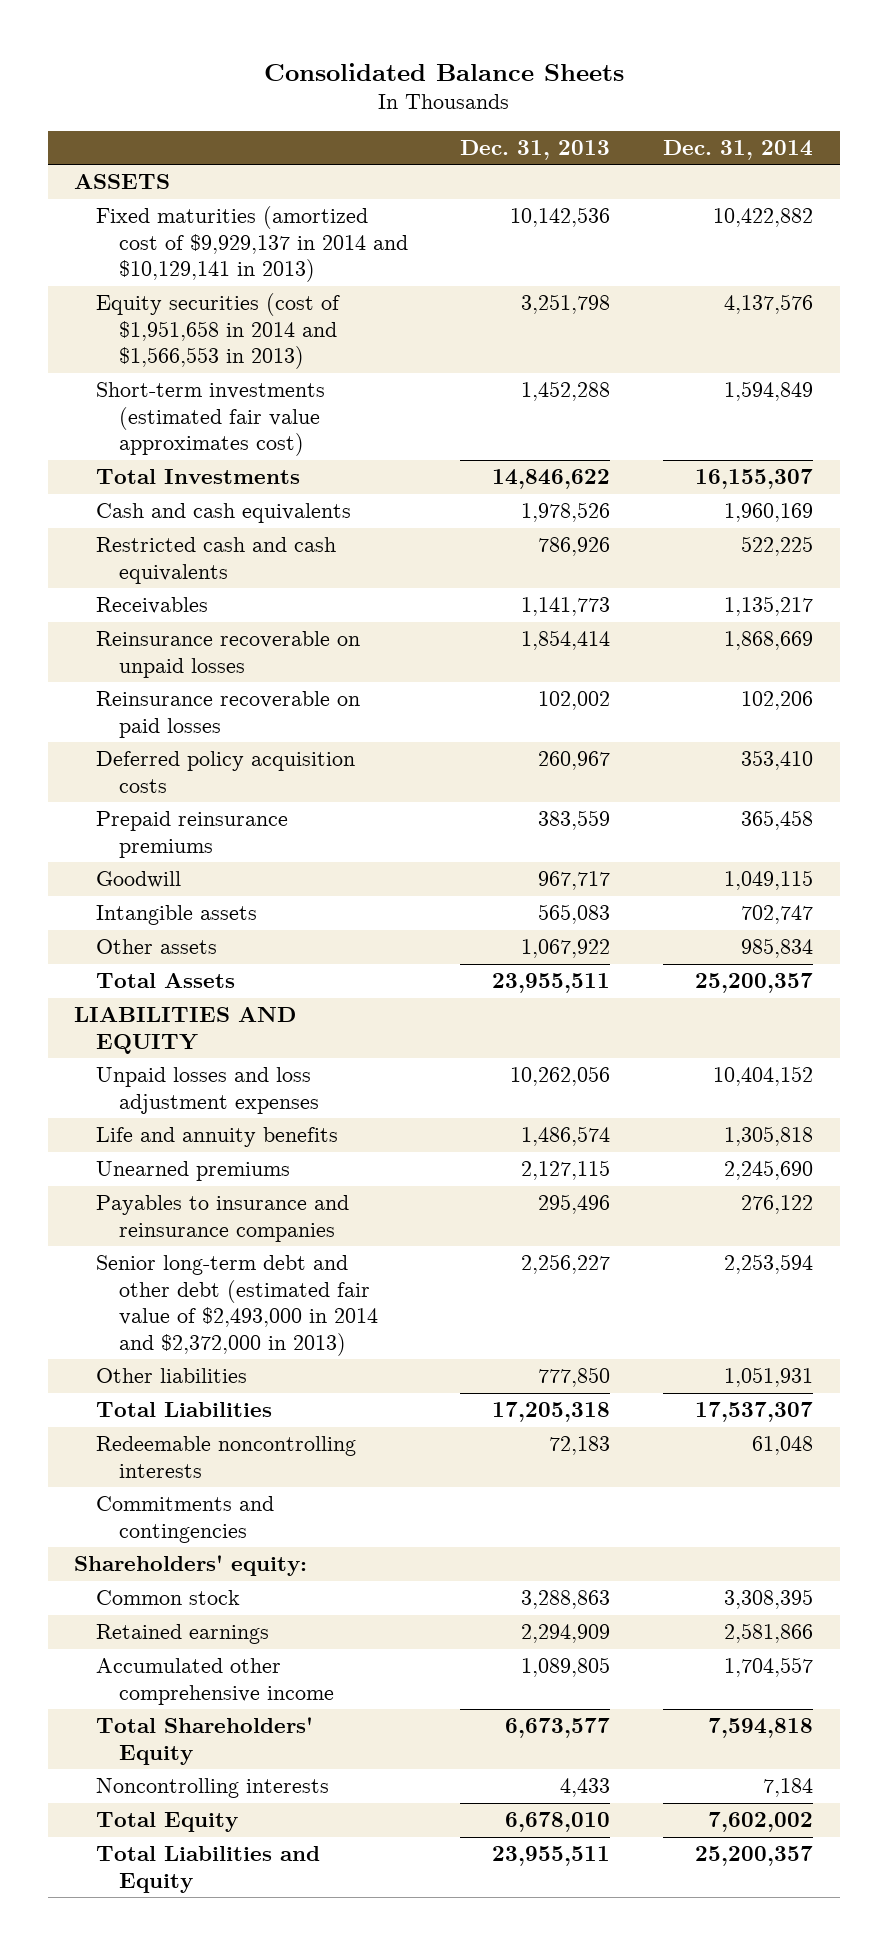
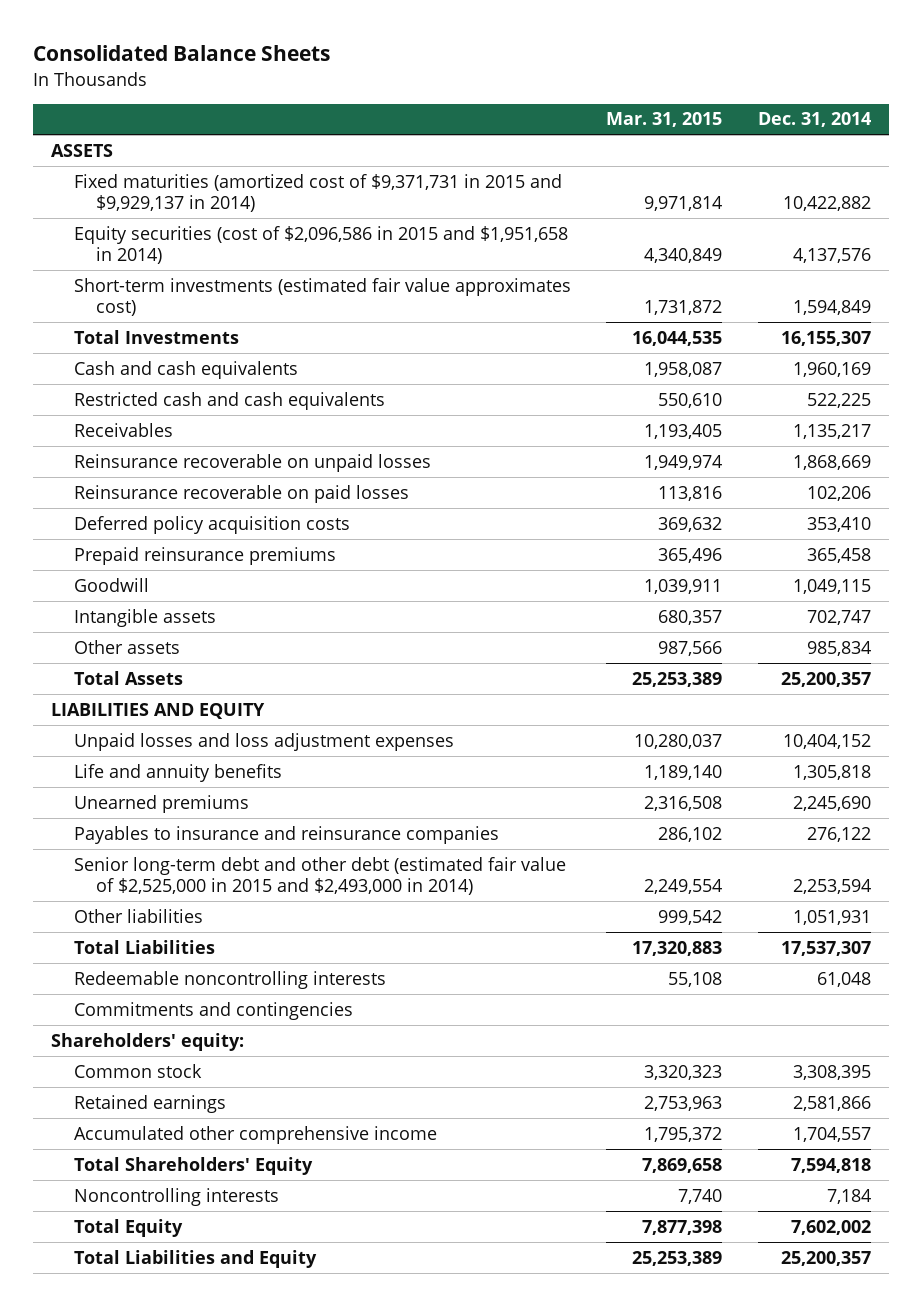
- | Dec. 31, 2013 | Dec. 31, 2014
+ | Mar. 31, 2015 | Dec. 31, 2014
- Fixed maturities (amortized cost of $9,929,137 in 2014 and $10,129,141 in 2013) | 10,142,536 | 10,422,882
- Equity securities (cost of $1,951,658 in 2014 and $1,566,553 in 2013) | 3,251,798 | 4,137,576
+ Fixed maturities (amortized cost of $9,371,731 in 2015 and $9,929,137 in 2014) | 9,971,814 | 10,422,882
+ Equity securities (cost of $2,096,586 in 2015 and $1,951,658 in 2014) | 4,340,849 | 4,137,576
- Senior long-term debt and other debt (estimated fair value of $2,493,000 in 2014 and $2,372,000 in 2013) | 2,256,227 | 2,253,594
+ Senior long-term debt and other debt (estimated fair value of $2,525,000 in 2015 and $2,493,000 in 2014) | 2,249,554 | 2,253,594

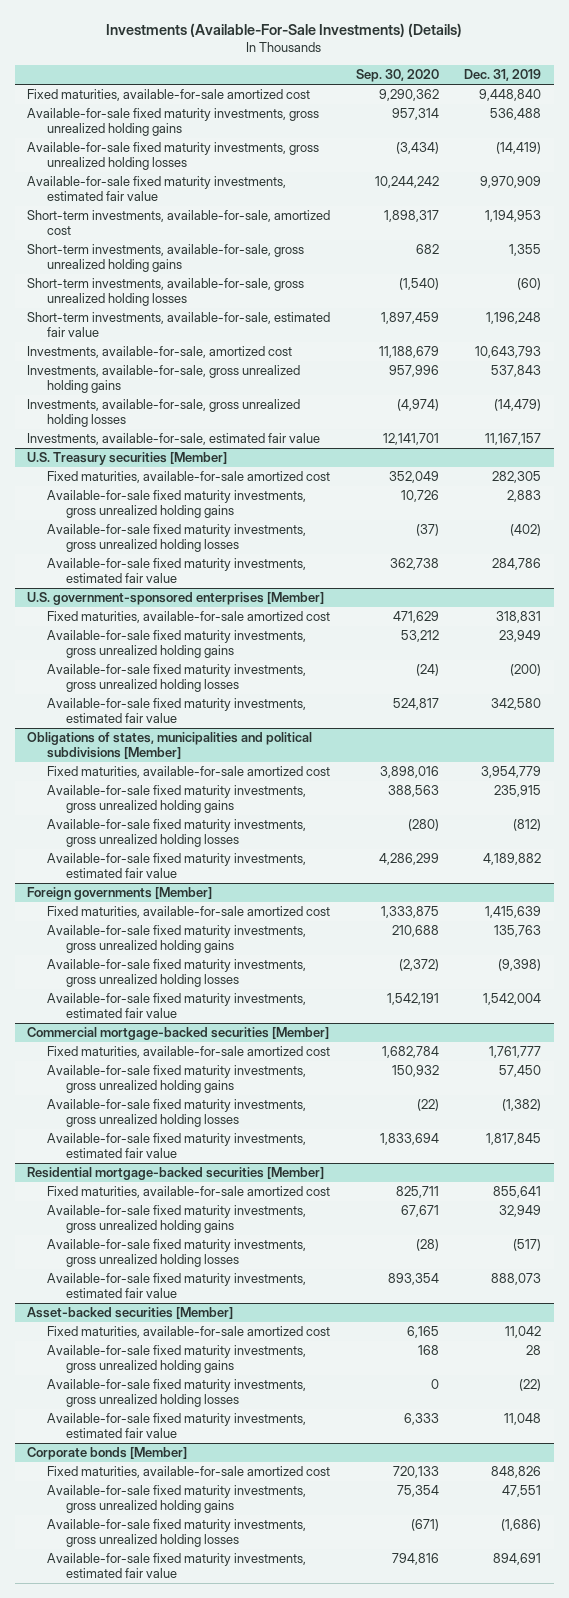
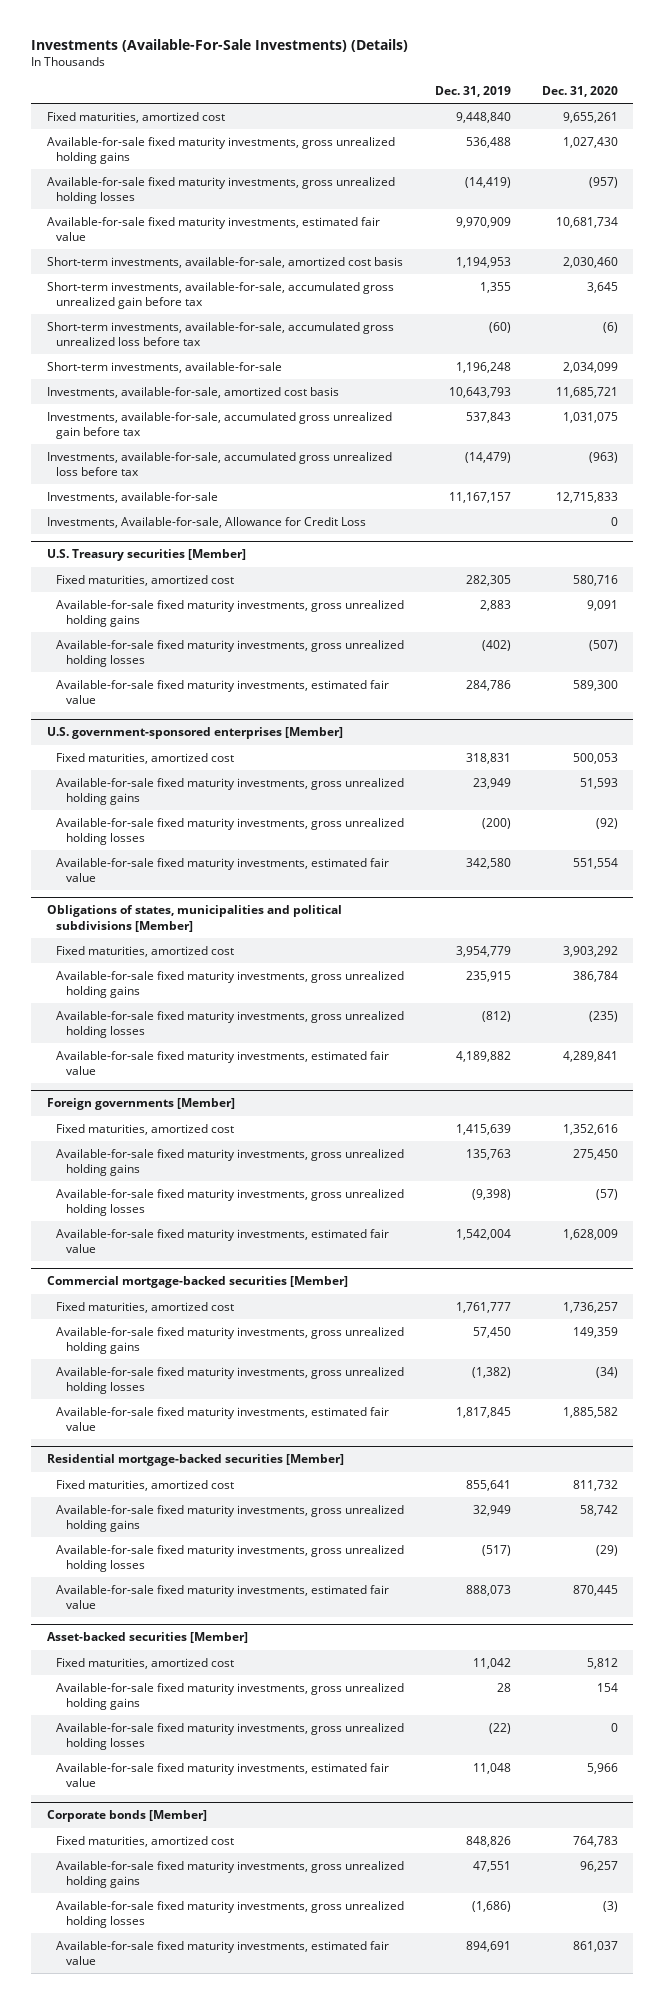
- | Sep. 30, 2020 | Dec. 31, 2019
+ | Dec. 31, 2019 | Dec. 31, 2020
- Fixed maturities, available-for-sale amortized cost | 9,290,362 | 9,448,840
+ Fixed maturities, amortized cost | 9,448,840 | 9,655,261
- Short-term investments, available-for-sale, amortized cost | 1,898,317 | 1,194,953
- Short-term investments, available-for-sale, gross unrealized holding gains | 682 | 1,355
- Short-term investments, available-for-sale, gross unrealized holding losses | (1,540) | (60)
- Short-term investments, available-for-sale, estimated fair value | 1,897,459 | 1,196,248
- Investments, available-for-sale, amortized cost | 11,188,679 | 10,643,793
- Investments, available-for-sale, gross unrealized holding gains | 957,996 | 537,843
- Investments, available-for-sale, gross unrealized holding losses | (4,974) | (14,479)
- Investments, available-for-sale, estimated fair value | 12,141,701 | 11,167,157
+ Short-term investments, available-for-sale, amortized cost basis | 1,194,953 | 2,030,460
+ Short-term investments, available-for-sale, accumulated gross unrealized gain before tax | 1,355 | 3,645
+ Short-term investments, available-for-sale, accumulated gross unrealized loss before tax | (60) | (6)
+ Short-term investments, available-for-sale | 1,196,248 | 2,034,099
+ Investments, available-for-sale, amortized cost basis | 10,643,793 | 11,685,721
+ Investments, available-for-sale, accumulated gross unrealized gain before tax | 537,843 | 1,031,075
+ Investments, available-for-sale, accumulated gross unrealized loss before tax | (14,479) | (963)
+ Investments, available-for-sale | 11,167,157 | 12,715,833
+ Investments, Available-for-sale, Allowance for Credit Loss | | 0
@ U.S. Treasury securities [Member]
- Fixed maturities, available-for-sale amortized cost | 352,049 | 282,305
+ Fixed maturities, amortized cost | 282,305 | 580,716
@ U.S. government-sponsored enterprises [Member]
- Fixed maturities, available-for-sale amortized cost | 471,629 | 318,831
+ Fixed maturities, amortized cost | 318,831 | 500,053
@ Obligations of states, municipalities and political subdivisions [Member]
- Fixed maturities, available-for-sale amortized cost | 3,898,016 | 3,954,779
+ Fixed maturities, amortized cost | 3,954,779 | 3,903,292
@ Foreign governments [Member]
- Fixed maturities, available-for-sale amortized cost | 1,333,875 | 1,415,639
+ Fixed maturities, amortized cost | 1,415,639 | 1,352,616
@ Commercial mortgage-backed securities [Member]
- Fixed maturities, available-for-sale amortized cost | 1,682,784 | 1,761,777
+ Fixed maturities, amortized cost | 1,761,777 | 1,736,257
@ Residential mortgage-backed securities [Member]
- Fixed maturities, available-for-sale amortized cost | 825,711 | 855,641
+ Fixed maturities, amortized cost | 855,641 | 811,732
@ Asset-backed securities [Member]
- Fixed maturities, available-for-sale amortized cost | 6,165 | 11,042
+ Fixed maturities, amortized cost | 11,042 | 5,812
@ Corporate bonds [Member]
- Fixed maturities, available-for-sale amortized cost | 720,133 | 848,826
+ Fixed maturities, amortized cost | 848,826 | 764,783

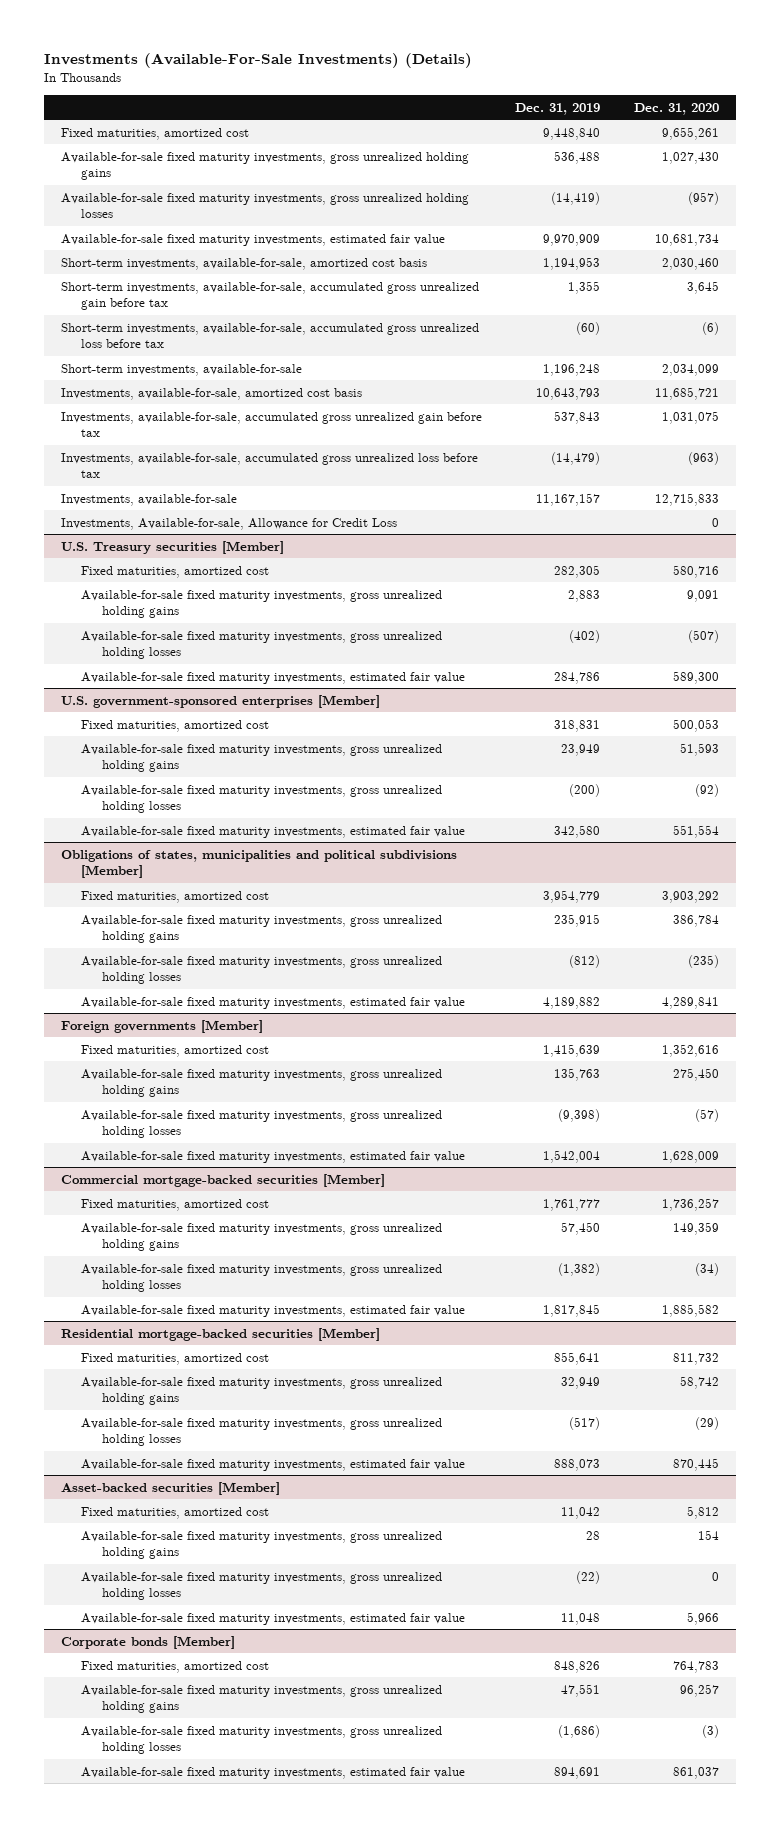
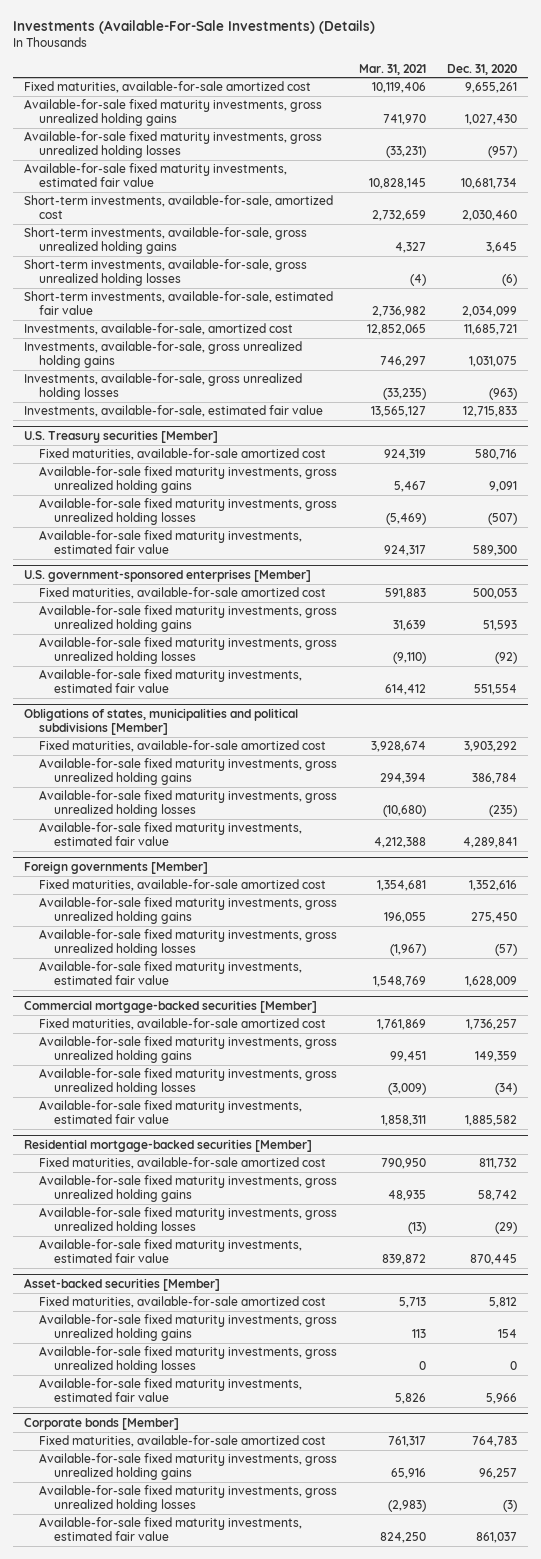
- | Dec. 31, 2019 | Dec. 31, 2020
+ | Mar. 31, 2021 | Dec. 31, 2020
- Fixed maturities, amortized cost | 9,448,840 | 9,655,261
+ Fixed maturities, available-for-sale amortized cost | 10,119,406 | 9,655,261
- Short-term investments, available-for-sale, amortized cost basis | 1,194,953 | 2,030,460
- Short-term investments, available-for-sale, accumulated gross unrealized gain before tax | 1,355 | 3,645
- Short-term investments, available-for-sale, accumulated gross unrealized loss before tax | (60) | (6)
- Short-term investments, available-for-sale | 1,196,248 | 2,034,099
- Investments, available-for-sale, amortized cost basis | 10,643,793 | 11,685,721
- Investments, available-for-sale, accumulated gross unrealized gain before tax | 537,843 | 1,031,075
- Investments, available-for-sale, accumulated gross unrealized loss before tax | (14,479) | (963)
- Investments, available-for-sale | 11,167,157 | 12,715,833
- Investments, Available-for-sale, Allowance for Credit Loss | | 0
+ Short-term investments, available-for-sale, amortized cost | 2,732,659 | 2,030,460
+ Short-term investments, available-for-sale, gross unrealized holding gains | 4,327 | 3,645
+ Short-term investments, available-for-sale, gross unrealized holding losses | (4) | (6)
+ Short-term investments, available-for-sale, estimated fair value | 2,736,982 | 2,034,099
+ Investments, available-for-sale, amortized cost | 12,852,065 | 11,685,721
+ Investments, available-for-sale, gross unrealized holding gains | 746,297 | 1,031,075
+ Investments, available-for-sale, gross unrealized holding losses | (33,235) | (963)
+ Investments, available-for-sale, estimated fair value | 13,565,127 | 12,715,833
@ U.S. Treasury securities [Member]
- Fixed maturities, amortized cost | 282,305 | 580,716
+ Fixed maturities, available-for-sale amortized cost | 924,319 | 580,716
@ U.S. government-sponsored enterprises [Member]
- Fixed maturities, amortized cost | 318,831 | 500,053
+ Fixed maturities, available-for-sale amortized cost | 591,883 | 500,053
@ Obligations of states, municipalities and political subdivisions [Member]
- Fixed maturities, amortized cost | 3,954,779 | 3,903,292
+ Fixed maturities, available-for-sale amortized cost | 3,928,674 | 3,903,292
@ Foreign governments [Member]
- Fixed maturities, amortized cost | 1,415,639 | 1,352,616
+ Fixed maturities, available-for-sale amortized cost | 1,354,681 | 1,352,616
@ Commercial mortgage-backed securities [Member]
- Fixed maturities, amortized cost | 1,761,777 | 1,736,257
+ Fixed maturities, available-for-sale amortized cost | 1,761,869 | 1,736,257
@ Residential mortgage-backed securities [Member]
- Fixed maturities, amortized cost | 855,641 | 811,732
+ Fixed maturities, available-for-sale amortized cost | 790,950 | 811,732
@ Asset-backed securities [Member]
- Fixed maturities, amortized cost | 11,042 | 5,812
+ Fixed maturities, available-for-sale amortized cost | 5,713 | 5,812
@ Corporate bonds [Member]
- Fixed maturities, amortized cost | 848,826 | 764,783
+ Fixed maturities, available-for-sale amortized cost | 761,317 | 764,783

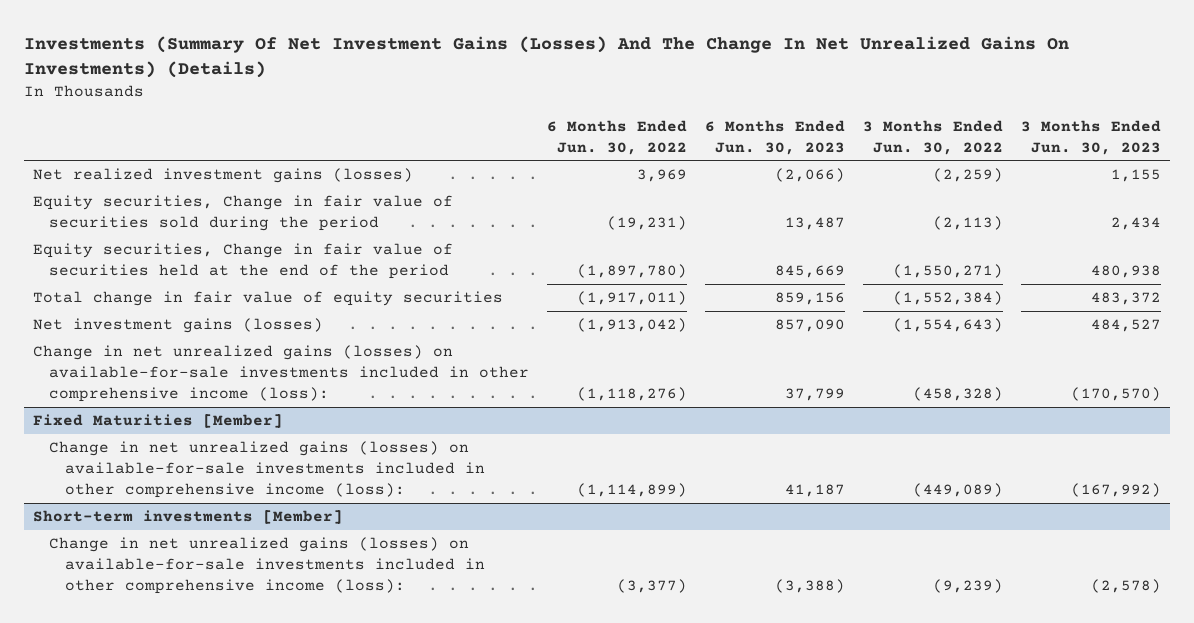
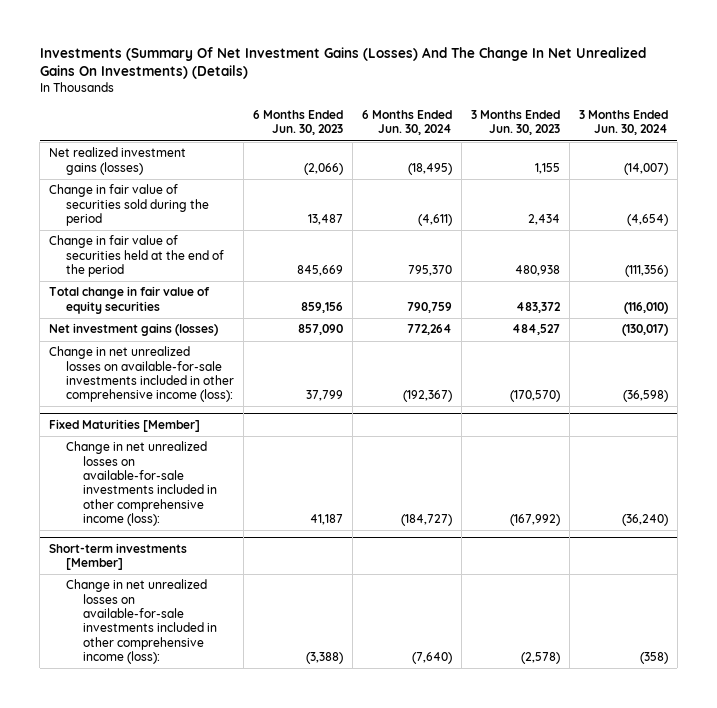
- | 6 Months Ended Jun. 30, 2022 | 6 Months Ended Jun. 30, 2023 | 3 Months Ended Jun. 30, 2022 | 3 Months Ended Jun. 30, 2023
+ | 6 Months Ended Jun. 30, 2023 | 6 Months Ended Jun. 30, 2024 | 3 Months Ended Jun. 30, 2023 | 3 Months Ended Jun. 30, 2024
- Equity securities, Change in fair value of securities sold during the period | (19,231) | 13,487 | (2,113) | 2,434
- Equity securities, Change in fair value of securities held at the end of the period | (1,897,780) | 845,669 | (1,550,271) | 480,938
+ Change in fair value of securities sold during the period | 13,487 | (4,611) | 2,434 | (4,654)
+ Change in fair value of securities held at the end of the period | 845,669 | 795,370 | 480,938 | (111,356)
- Change in net unrealized gains (losses) on available-for-sale investments included in other comprehensive income (loss): | (1,118,276) | 37,799 | (458,328) | (170,570)
+ Change in net unrealized losses on available-for-sale investments included in other comprehensive income (loss): | 37,799 | (192,367) | (170,570) | (36,598)
@ Fixed Maturities [Member]
- Change in net unrealized gains (losses) on available-for-sale investments included in other comprehensive income (loss): | (1,114,899) | 41,187 | (449,089) | (167,992)
+ Change in net unrealized losses on available-for-sale investments included in other comprehensive income (loss): | 41,187 | (184,727) | (167,992) | (36,240)
@ Short-term investments [Member]
- Change in net unrealized gains (losses) on available-for-sale investments included in other comprehensive income (loss): | (3,377) | (3,388) | (9,239) | (2,578)
+ Change in net unrealized losses on available-for-sale investments included in other comprehensive income (loss): | (3,388) | (7,640) | (2,578) | (358)

